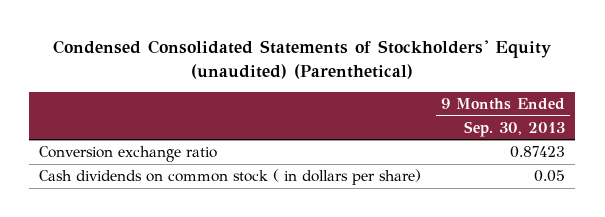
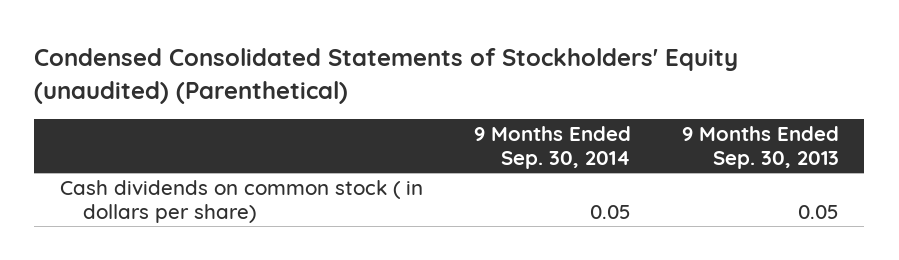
- | 9 Months Ended Sep. 30, 2013
+ | 9 Months Ended Sep. 30, 2014 | 9 Months Ended Sep. 30, 2013
- Conversion exchange ratio | 0.87423

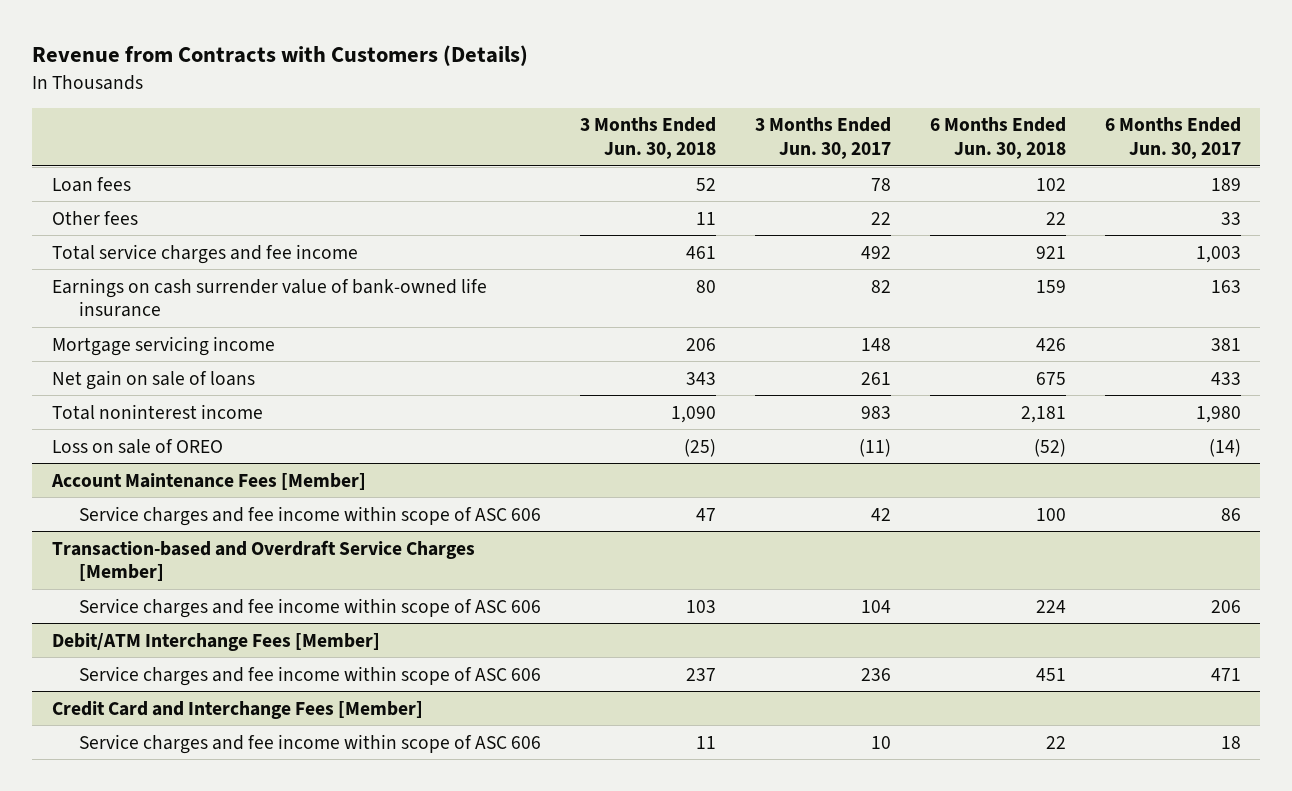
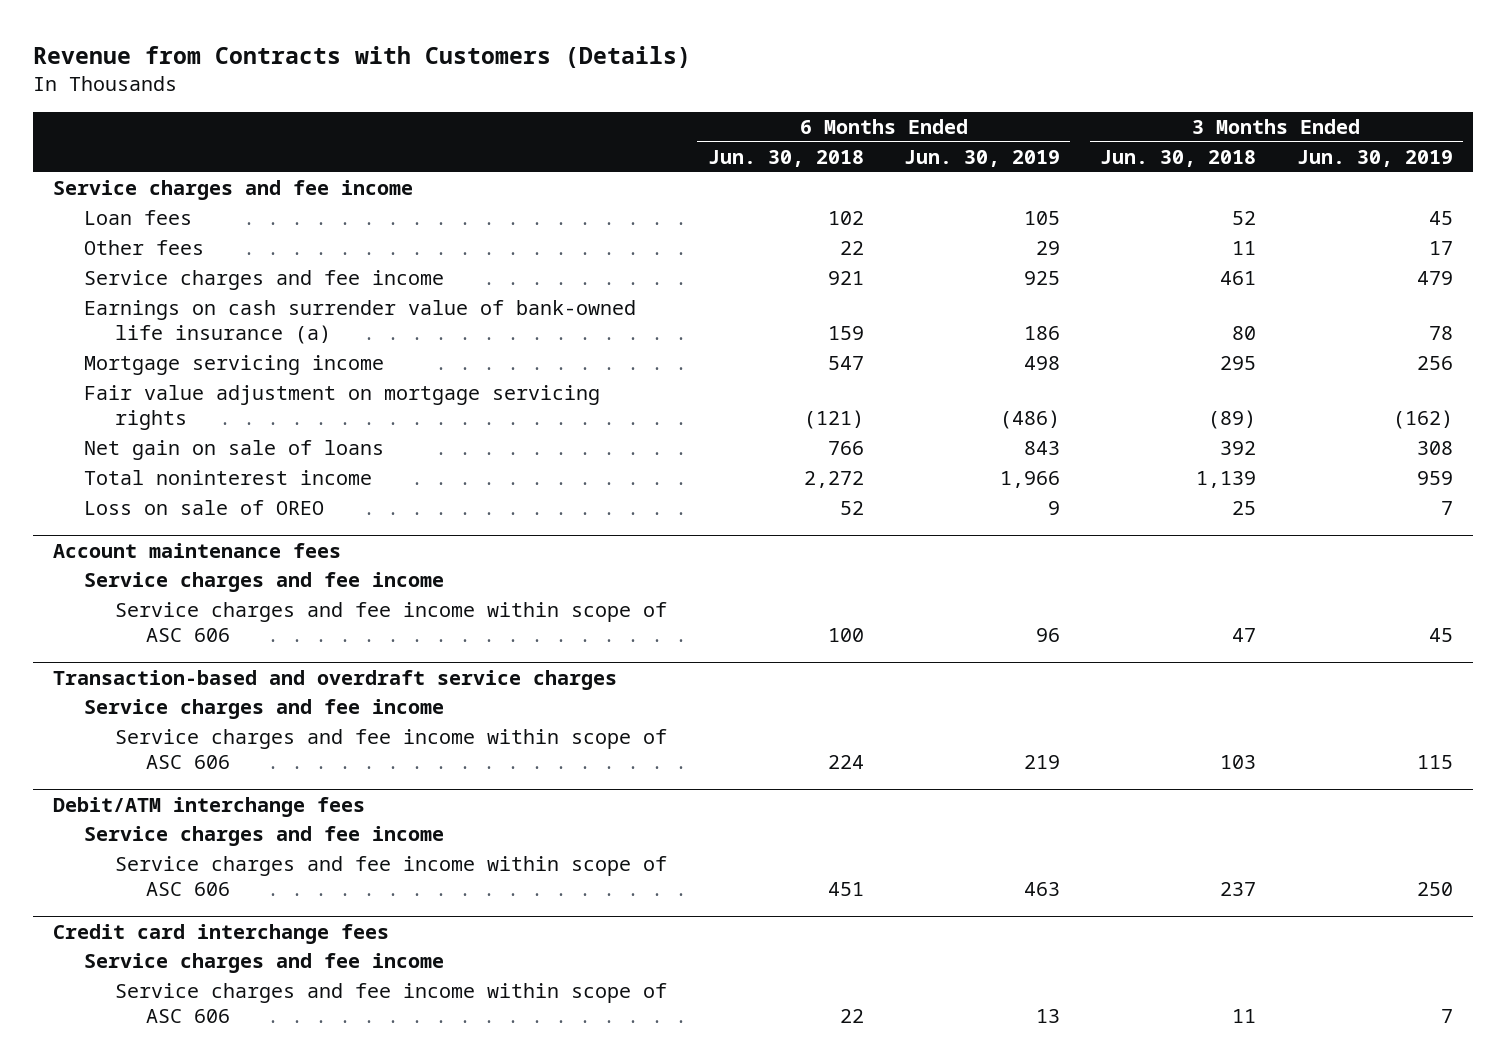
- | 3 Months Ended Jun. 30, 2018 | 3 Months Ended Jun. 30, 2017 | 6 Months Ended Jun. 30, 2018 | 6 Months Ended Jun. 30, 2017
+ | 6 Months Ended Jun. 30, 2018 | 6 Months Ended Jun. 30, 2019 | 3 Months Ended Jun. 30, 2018 | 3 Months Ended Jun. 30, 2019
+ Service charges and fee income
- Total service charges and fee income | 461 | 492 | 921 | 1,003
- Earnings on cash surrender value of bank-owned life insurance | 80 | 82 | 159 | 163
- Mortgage servicing income | 206 | 148 | 426 | 381
- Net gain on sale of loans | 343 | 261 | 675 | 433
- Total noninterest income | 1,090 | 983 | 2,181 | 1,980
- Loss on sale of OREO | (25) | (11) | (52) | (14)
- Account Maintenance Fees [Member]
+ Service charges and fee income | 921 | 925 | 461 | 479
+ Earnings on cash surrender value of bank-owned life insurance (a) | 159 | 186 | 80 | 78
+ Mortgage servicing income | 547 | 498 | 295 | 256
+ Fair value adjustment on mortgage servicing rights | (121) | (486) | (89) | (162)
+ Net gain on sale of loans | 766 | 843 | 392 | 308
+ Total noninterest income | 2,272 | 1,966 | 1,139 | 959
+ Loss on sale of OREO | 52 | 9 | 25 | 7
+ Account maintenance fees
+ Service charges and fee income
- Transaction-based and Overdraft Service Charges [Member]
+ Transaction-based and overdraft service charges
+ Service charges and fee income
- Debit/ATM Interchange Fees [Member]
+ Debit/ATM interchange fees
+ Service charges and fee income
- Credit Card and Interchange Fees [Member]
+ Credit card interchange fees
+ Service charges and fee income

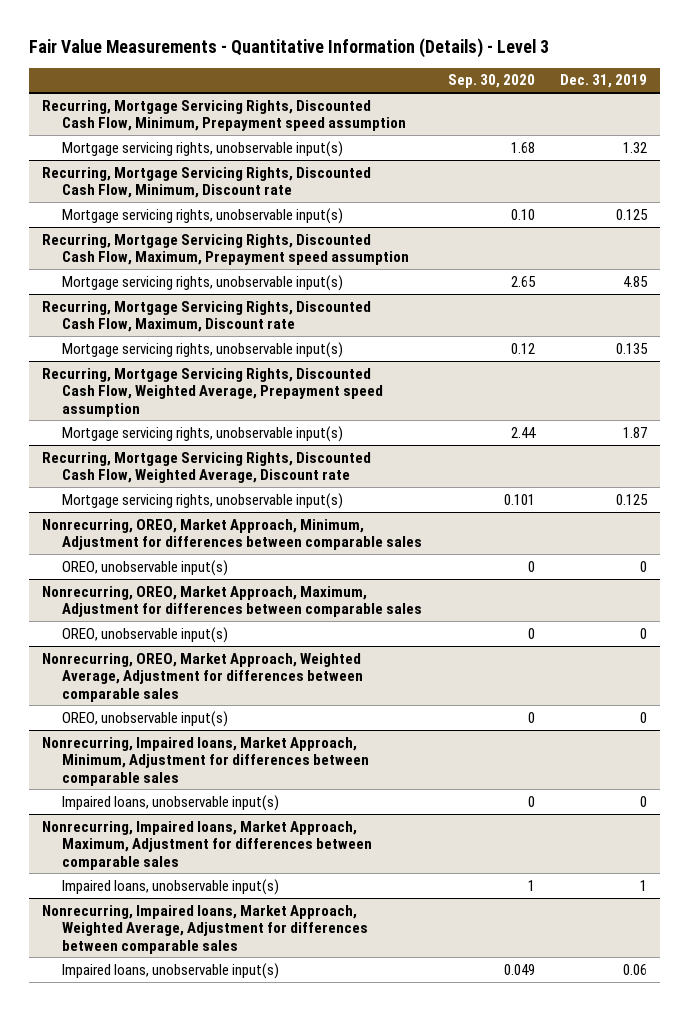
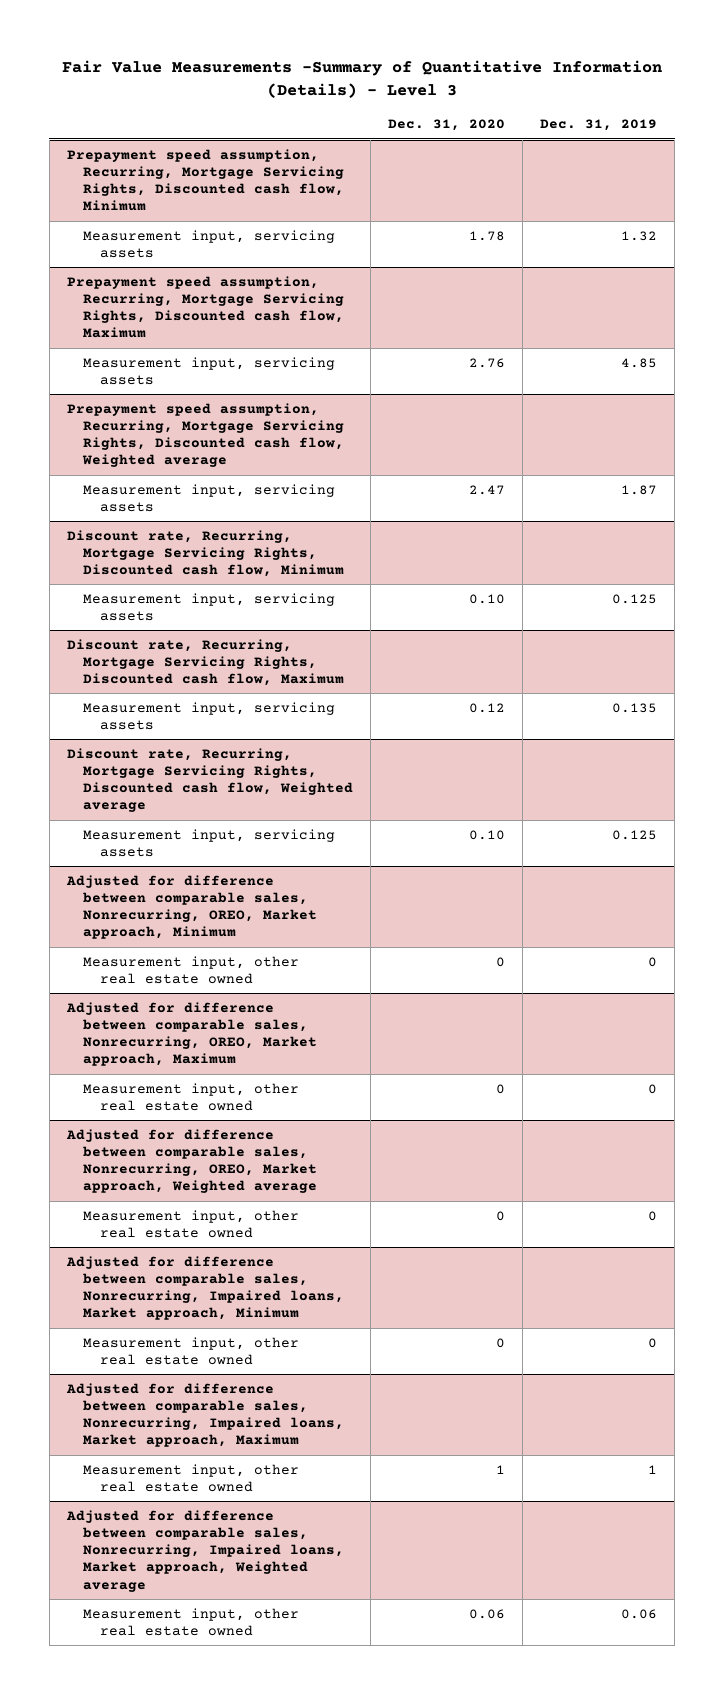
- Fair Value Measurements - Quantitative Information (Details) - Level 3
+ Fair Value Measurements -Summary of Quantitative Information (Details) - Level 3
- | Sep. 30, 2020 | Dec. 31, 2019
+ | Dec. 31, 2020 | Dec. 31, 2019
- Recurring, Mortgage Servicing Rights, Discounted Cash Flow, Minimum, Prepayment speed assumption
- Mortgage servicing rights, unobservable input(s) | 1.68 | 1.32
- Recurring, Mortgage Servicing Rights, Discounted Cash Flow, Minimum, Discount rate
- Mortgage servicing rights, unobservable input(s) | 0.10 | 0.125
- Recurring, Mortgage Servicing Rights, Discounted Cash Flow, Maximum, Prepayment speed assumption
- Mortgage servicing rights, unobservable input(s) | 2.65 | 4.85
- Recurring, Mortgage Servicing Rights, Discounted Cash Flow, Maximum, Discount rate
- Mortgage servicing rights, unobservable input(s) | 0.12 | 0.135
- Recurring, Mortgage Servicing Rights, Discounted Cash Flow, Weighted Average, Prepayment speed assumption
- Mortgage servicing rights, unobservable input(s) | 2.44 | 1.87
- Recurring, Mortgage Servicing Rights, Discounted Cash Flow, Weighted Average, Discount rate
- Mortgage servicing rights, unobservable input(s) | 0.101 | 0.125
- Nonrecurring, OREO, Market Approach, Minimum, Adjustment for differences between comparable sales
- OREO, unobservable input(s) | 0 | 0
- Nonrecurring, OREO, Market Approach, Maximum, Adjustment for differences between comparable sales
- OREO, unobservable input(s) | 0 | 0
- Nonrecurring, OREO, Market Approach, Weighted Average, Adjustment for differences between comparable sales
- OREO, unobservable input(s) | 0 | 0
- Nonrecurring, Impaired loans, Market Approach, Minimum, Adjustment for differences between comparable sales
- Impaired loans, unobservable input(s) | 0 | 0
- Nonrecurring, Impaired loans, Market Approach, Maximum, Adjustment for differences between comparable sales
- Impaired loans, unobservable input(s) | 1 | 1
- Nonrecurring, Impaired loans, Market Approach, Weighted Average, Adjustment for differences between comparable sales
- Impaired loans, unobservable input(s) | 0.049 | 0.06
+ Prepayment speed assumption, Recurring, Mortgage Servicing Rights, Discounted cash flow, Minimum
+ Measurement input, servicing assets | 1.78 | 1.32
+ Prepayment speed assumption, Recurring, Mortgage Servicing Rights, Discounted cash flow, Maximum
+ Measurement input, servicing assets | 2.76 | 4.85
+ Prepayment speed assumption, Recurring, Mortgage Servicing Rights, Discounted cash flow, Weighted average
+ Measurement input, servicing assets | 2.47 | 1.87
+ Discount rate, Recurring, Mortgage Servicing Rights, Discounted cash flow, Minimum
+ Measurement input, servicing assets | 0.10 | 0.125
+ Discount rate, Recurring, Mortgage Servicing Rights, Discounted cash flow, Maximum
+ Measurement input, servicing assets | 0.12 | 0.135
+ Discount rate, Recurring, Mortgage Servicing Rights, Discounted cash flow, Weighted average
+ Measurement input, servicing assets | 0.10 | 0.125
+ Adjusted for difference between comparable sales, Nonrecurring, OREO, Market approach, Minimum
+ Measurement input, other real estate owned | 0 | 0
+ Adjusted for difference between comparable sales, Nonrecurring, OREO, Market approach, Maximum
+ Measurement input, other real estate owned | 0 | 0
+ Adjusted for difference between comparable sales, Nonrecurring, OREO, Market approach, Weighted average
+ Measurement input, other real estate owned | 0 | 0
+ Adjusted for difference between comparable sales, Nonrecurring, Impaired loans, Market approach, Minimum
+ Measurement input, other real estate owned | 0 | 0
+ Adjusted for difference between comparable sales, Nonrecurring, Impaired loans, Market approach, Maximum
+ Measurement input, other real estate owned | 1 | 1
+ Adjusted for difference between comparable sales, Nonrecurring, Impaired loans, Market approach, Weighted average
+ Measurement input, other real estate owned | 0.06 | 0.06

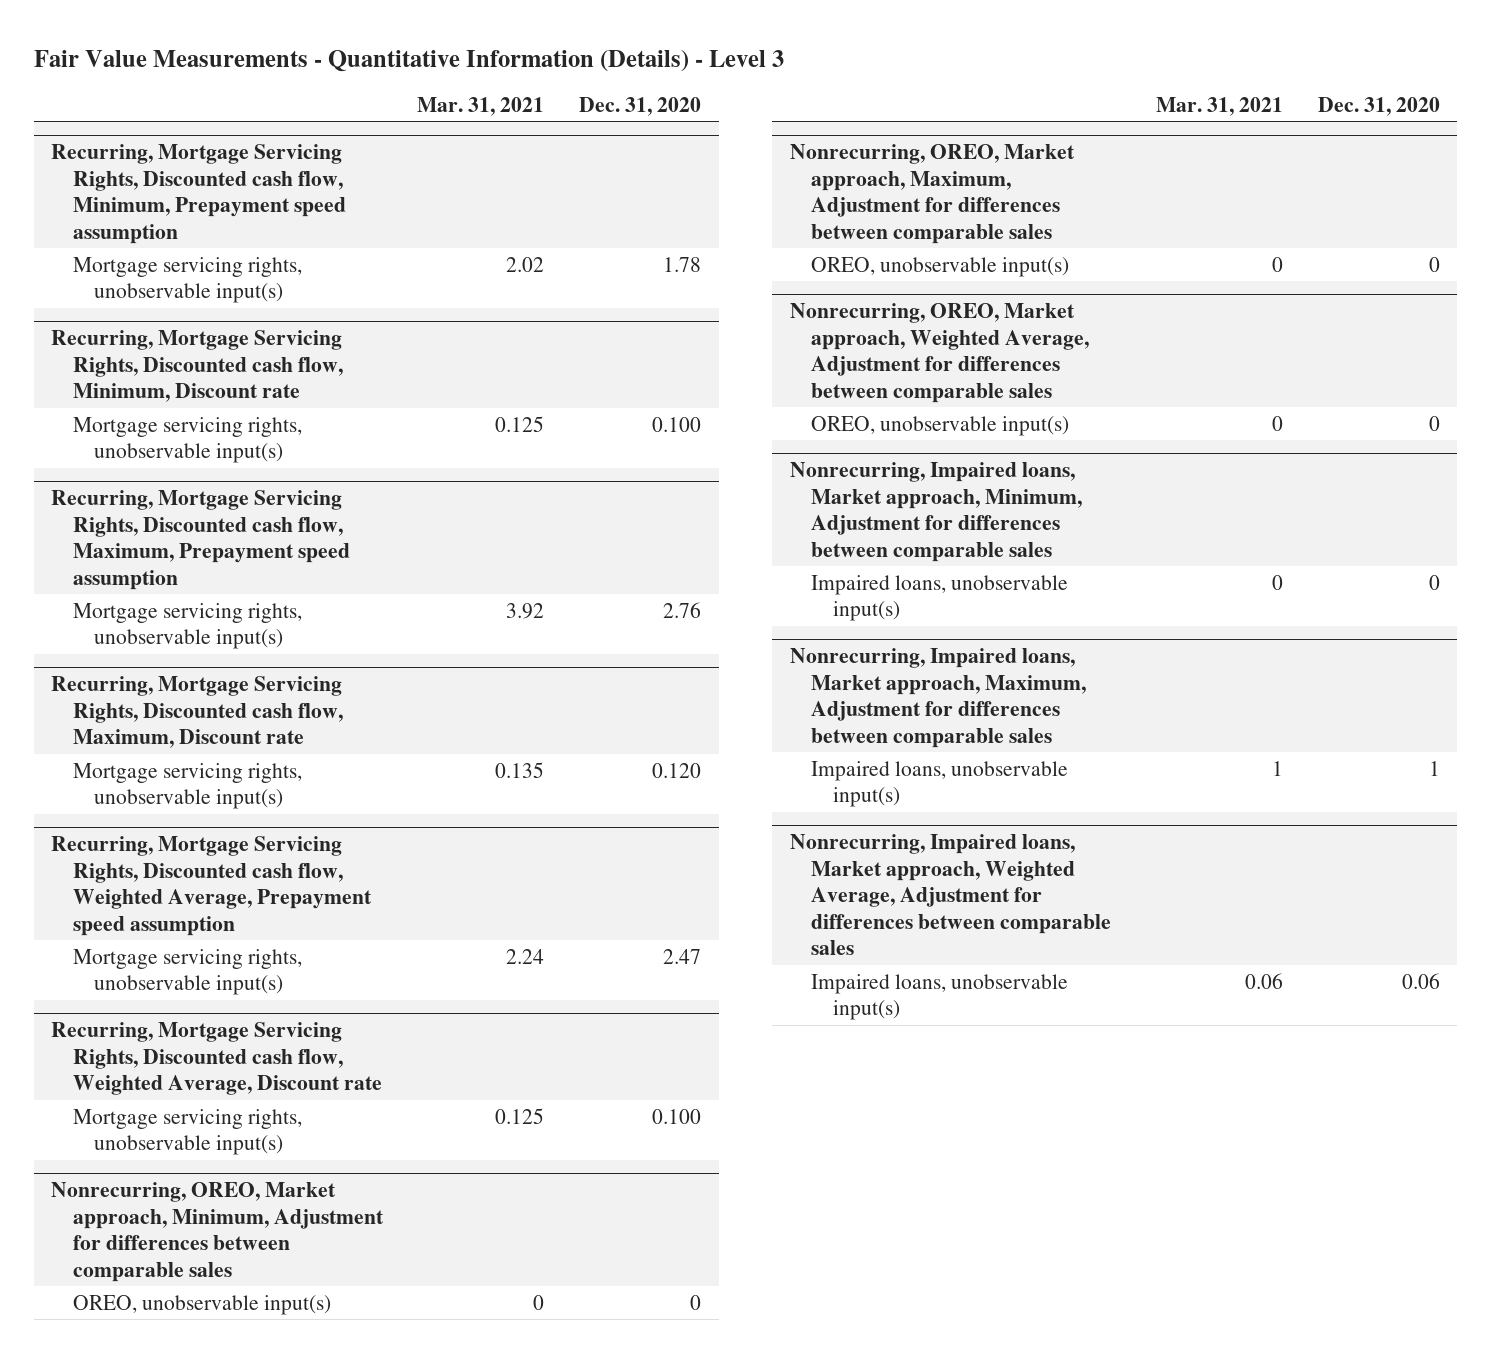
- Fair Value Measurements -Summary of Quantitative Information (Details) - Level 3
+ Fair Value Measurements - Quantitative Information (Details) - Level 3
- | Dec. 31, 2020 | Dec. 31, 2019
+ | Mar. 31, 2021 | Dec. 31, 2020
- Prepayment speed assumption, Recurring, Mortgage Servicing Rights, Discounted cash flow, Minimum
- Measurement input, servicing assets | 1.78 | 1.32
- Prepayment speed assumption, Recurring, Mortgage Servicing Rights, Discounted cash flow, Maximum
- Measurement input, servicing assets | 2.76 | 4.85
- Prepayment speed assumption, Recurring, Mortgage Servicing Rights, Discounted cash flow, Weighted average
- Measurement input, servicing assets | 2.47 | 1.87
- Discount rate, Recurring, Mortgage Servicing Rights, Discounted cash flow, Minimum
- Measurement input, servicing assets | 0.10 | 0.125
- Discount rate, Recurring, Mortgage Servicing Rights, Discounted cash flow, Maximum
- Measurement input, servicing assets | 0.12 | 0.135
- Discount rate, Recurring, Mortgage Servicing Rights, Discounted cash flow, Weighted average
- Measurement input, servicing assets | 0.10 | 0.125
- Adjusted for difference between comparable sales, Nonrecurring, OREO, Market approach, Minimum
- Measurement input, other real estate owned | 0 | 0
- Adjusted for difference between comparable sales, Nonrecurring, OREO, Market approach, Maximum
- Measurement input, other real estate owned | 0 | 0
- Adjusted for difference between comparable sales, Nonrecurring, OREO, Market approach, Weighted average
- Measurement input, other real estate owned | 0 | 0
- Adjusted for difference between comparable sales, Nonrecurring, Impaired loans, Market approach, Minimum
- Measurement input, other real estate owned | 0 | 0
- Adjusted for difference between comparable sales, Nonrecurring, Impaired loans, Market approach, Maximum
- Measurement input, other real estate owned | 1 | 1
- Adjusted for difference between comparable sales, Nonrecurring, Impaired loans, Market approach, Weighted average
- Measurement input, other real estate owned | 0.06 | 0.06
+ Recurring, Mortgage Servicing Rights, Discounted cash flow, Minimum, Prepayment speed assumption
+ Mortgage servicing rights, unobservable input(s) | 2.02 | 1.78
+ Recurring, Mortgage Servicing Rights, Discounted cash flow, Minimum, Discount rate
+ Mortgage servicing rights, unobservable input(s) | 0.125 | 0.100
+ Recurring, Mortgage Servicing Rights, Discounted cash flow, Maximum, Prepayment speed assumption
+ Mortgage servicing rights, unobservable input(s) | 3.92 | 2.76
+ Recurring, Mortgage Servicing Rights, Discounted cash flow, Maximum, Discount rate
+ Mortgage servicing rights, unobservable input(s) | 0.135 | 0.120
+ Recurring, Mortgage Servicing Rights, Discounted cash flow, Weighted Average, Prepayment speed assumption
+ Mortgage servicing rights, unobservable input(s) | 2.24 | 2.47
+ Recurring, Mortgage Servicing Rights, Discounted cash flow, Weighted Average, Discount rate
+ Mortgage servicing rights, unobservable input(s) | 0.125 | 0.100
+ Nonrecurring, OREO, Market approach, Minimum, Adjustment for differences between comparable sales
+ OREO, unobservable input(s) | 0 | 0
+ Nonrecurring, OREO, Market approach, Maximum, Adjustment for differences between comparable sales
+ OREO, unobservable input(s) | 0 | 0
+ Nonrecurring, OREO, Market approach, Weighted Average, Adjustment for differences between comparable sales
+ OREO, unobservable input(s) | 0 | 0
+ Nonrecurring, Impaired loans, Market approach, Minimum, Adjustment for differences between comparable sales
+ Impaired loans, unobservable input(s) | 0 | 0
+ Nonrecurring, Impaired loans, Market approach, Maximum, Adjustment for differences between comparable sales
+ Impaired loans, unobservable input(s) | 1 | 1
+ Nonrecurring, Impaired loans, Market approach, Weighted Average, Adjustment for differences between comparable sales
+ Impaired loans, unobservable input(s) | 0.06 | 0.06

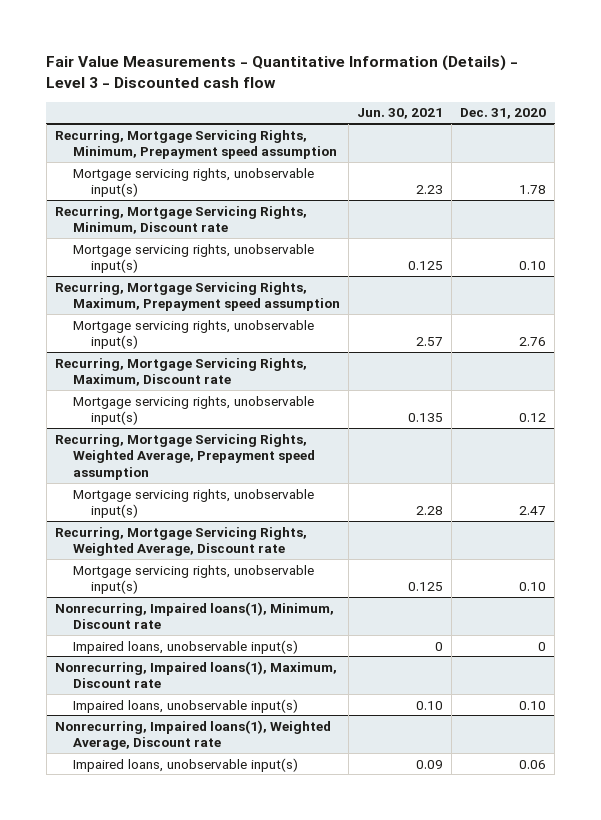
- Fair Value Measurements - Quantitative Information (Details) - Level 3
+ Fair Value Measurements - Quantitative Information (Details) - Level 3 - Discounted cash flow
- | Mar. 31, 2021 | Dec. 31, 2020
+ | Jun. 30, 2021 | Dec. 31, 2020
- Recurring, Mortgage Servicing Rights, Discounted cash flow, Minimum, Prepayment speed assumption
+ Recurring, Mortgage Servicing Rights, Minimum, Prepayment speed assumption
- Recurring, Mortgage Servicing Rights, Discounted cash flow, Minimum, Discount rate
- Mortgage servicing rights, unobservable input(s) | 0.125 | 0.100
- Recurring, Mortgage Servicing Rights, Discounted cash flow, Maximum, Prepayment speed assumption
+ Recurring, Mortgage Servicing Rights, Minimum, Discount rate
+ Mortgage servicing rights, unobservable input(s) | 0.125 | 0.10
+ Recurring, Mortgage Servicing Rights, Maximum, Prepayment speed assumption
- Recurring, Mortgage Servicing Rights, Discounted cash flow, Maximum, Discount rate
- Mortgage servicing rights, unobservable input(s) | 0.135 | 0.120
- Recurring, Mortgage Servicing Rights, Discounted cash flow, Weighted Average, Prepayment speed assumption
+ Recurring, Mortgage Servicing Rights, Maximum, Discount rate
+ Mortgage servicing rights, unobservable input(s) | 0.135 | 0.12
+ Recurring, Mortgage Servicing Rights, Weighted Average, Prepayment speed assumption
- Recurring, Mortgage Servicing Rights, Discounted cash flow, Weighted Average, Discount rate
- Mortgage servicing rights, unobservable input(s) | 0.125 | 0.100
- Nonrecurring, OREO, Market approach, Minimum, Adjustment for differences between comparable sales
- OREO, unobservable input(s) | 0 | 0
- Nonrecurring, OREO, Market approach, Maximum, Adjustment for differences between comparable sales
- OREO, unobservable input(s) | 0 | 0
- Nonrecurring, OREO, Market approach, Weighted Average, Adjustment for differences between comparable sales
- OREO, unobservable input(s) | 0 | 0
- Nonrecurring, Impaired loans, Market approach, Minimum, Adjustment for differences between comparable sales
+ Recurring, Mortgage Servicing Rights, Weighted Average, Discount rate
+ Mortgage servicing rights, unobservable input(s) | 0.125 | 0.10
+ Nonrecurring, Impaired loans(1), Minimum, Discount rate
- Nonrecurring, Impaired loans, Market approach, Maximum, Adjustment for differences between comparable sales
- Impaired loans, unobservable input(s) | 1 | 1
- Nonrecurring, Impaired loans, Market approach, Weighted Average, Adjustment for differences between comparable sales
+ Nonrecurring, Impaired loans(1), Maximum, Discount rate
+ Impaired loans, unobservable input(s) | 0.10 | 0.10
+ Nonrecurring, Impaired loans(1), Weighted Average, Discount rate

